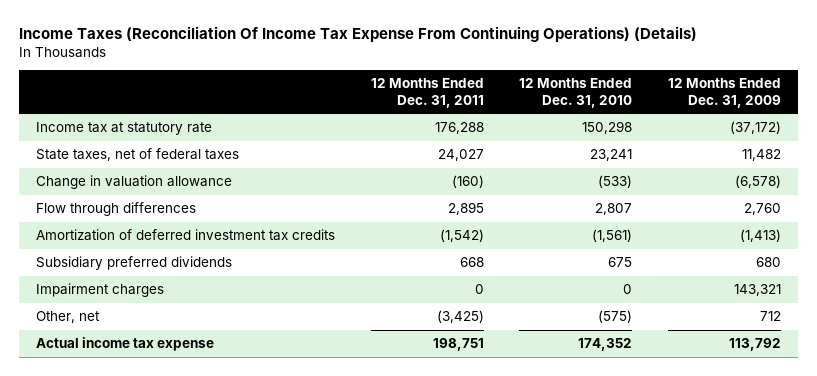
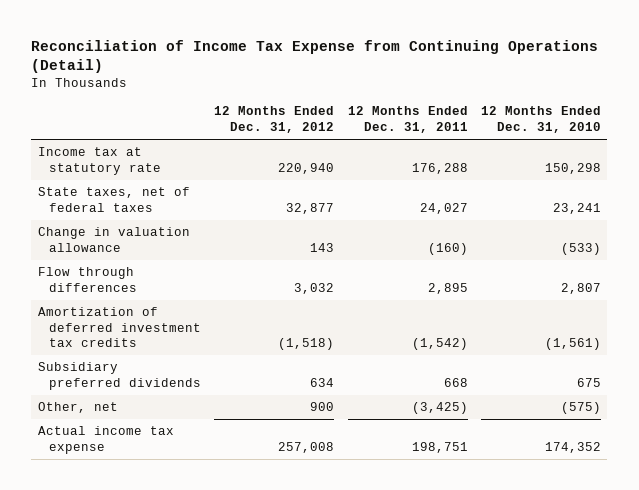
- Income Taxes (Reconciliation Of Income Tax Expense From Continuing Operations) (Details)
+ Reconciliation of Income Tax Expense from Continuing Operations (Detail)
- | 12 Months Ended Dec. 31, 2011 | 12 Months Ended Dec. 31, 2010 | 12 Months Ended Dec. 31, 2009
+ | 12 Months Ended Dec. 31, 2012 | 12 Months Ended Dec. 31, 2011 | 12 Months Ended Dec. 31, 2010
- Impairment charges | 0 | 0 | 143,321

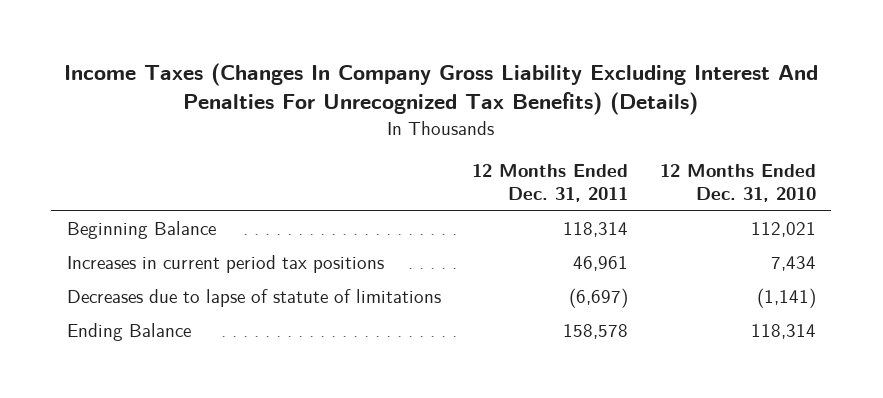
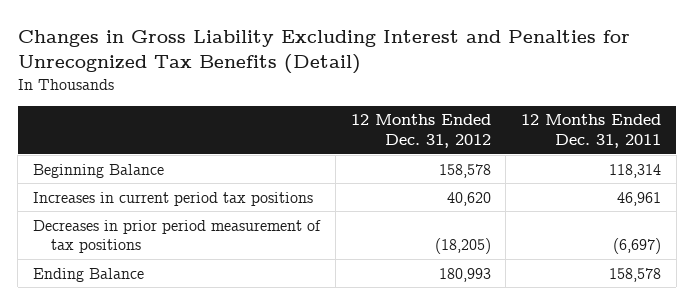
- Income Taxes (Changes In Company Gross Liability Excluding Interest And Penalties For Unrecognized Tax Benefits) (Details)
+ Changes in Gross Liability Excluding Interest and Penalties for Unrecognized Tax Benefits (Detail)
- | 12 Months Ended Dec. 31, 2011 | 12 Months Ended Dec. 31, 2010
+ | 12 Months Ended Dec. 31, 2012 | 12 Months Ended Dec. 31, 2011
- Decreases due to lapse of statute of limitations | (6,697) | (1,141)
+ Decreases in prior period measurement of tax positions | (18,205) | (6,697)

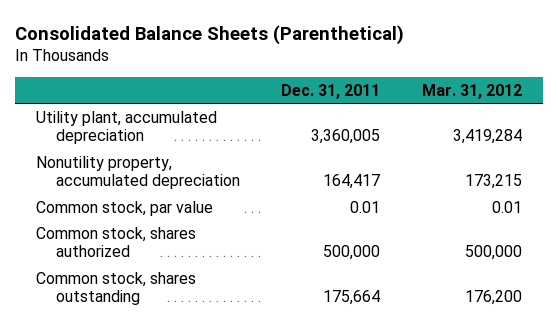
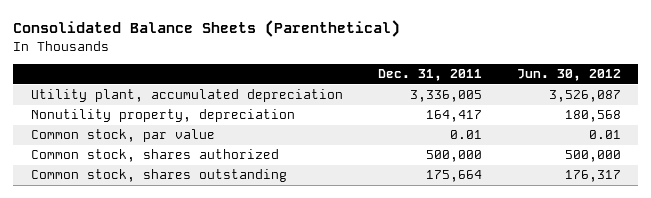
- | Dec. 31, 2011 | Mar. 31, 2012
+ | Dec. 31, 2011 | Jun. 30, 2012
- Utility plant, accumulated depreciation | 3,360,005 | 3,419,284
- Nonutility property, accumulated depreciation | 164,417 | 173,215
+ Utility plant, accumulated depreciation | 3,336,005 | 3,526,087
+ Nonutility property, depreciation | 164,417 | 180,568

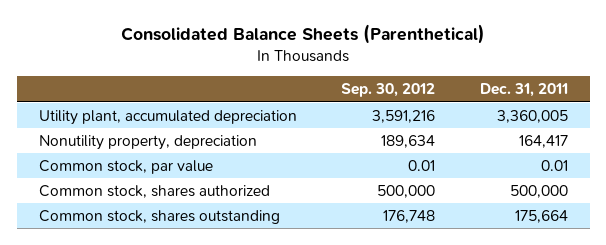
- | Dec. 31, 2011 | Jun. 30, 2012
+ | Sep. 30, 2012 | Dec. 31, 2011
- Utility plant, accumulated depreciation | 3,336,005 | 3,526,087
+ Utility plant, accumulated depreciation | 3,591,216 | 3,360,005

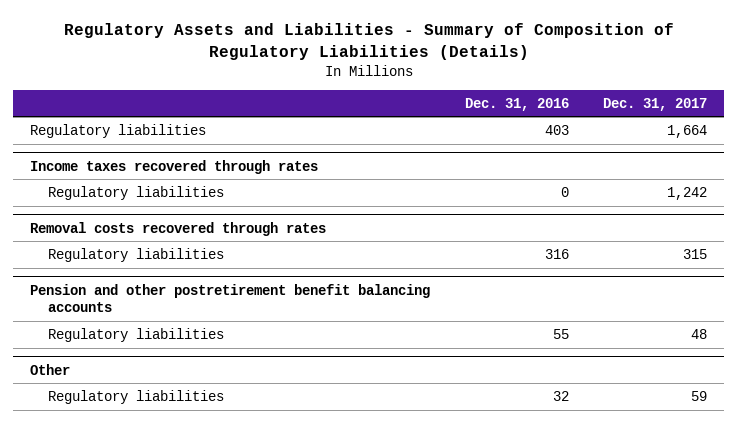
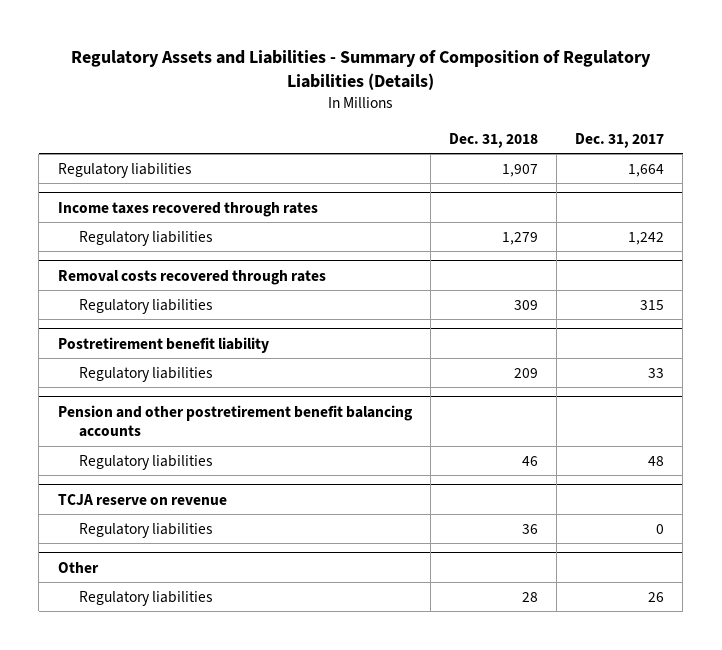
- | Dec. 31, 2016 | Dec. 31, 2017
+ | Dec. 31, 2018 | Dec. 31, 2017
+ Postretirement benefit liability
+ Regulatory liabilities | 209 | 33
+ TCJA reserve on revenue
+ Regulatory liabilities | 36 | 0
@ Other
- Regulatory liabilities | 32 | 59
+ Regulatory liabilities | 28 | 26

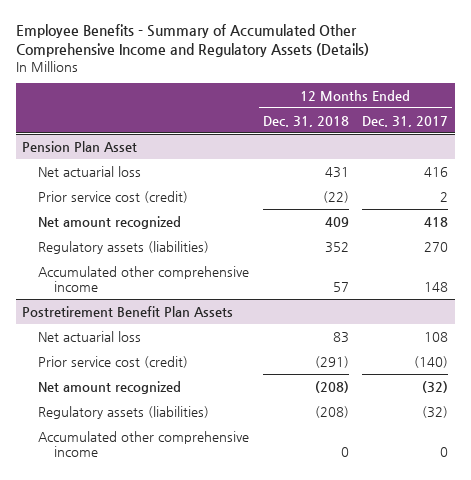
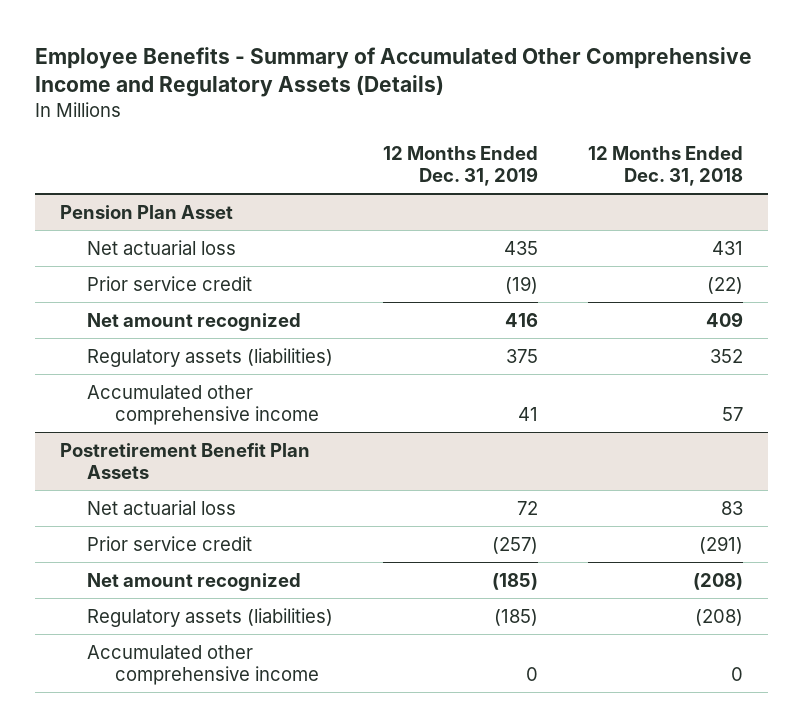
- | 12 Months Ended Dec. 31, 2018 | 12 Months Ended Dec. 31, 2017
+ | 12 Months Ended Dec. 31, 2019 | 12 Months Ended Dec. 31, 2018
@ Pension Plan Asset
- Prior service cost (credit) | (22) | 2
+ Prior service credit | (19) | (22)
@ Postretirement Benefit Plan Assets
- Prior service cost (credit) | (291) | (140)
+ Prior service credit | (257) | (291)

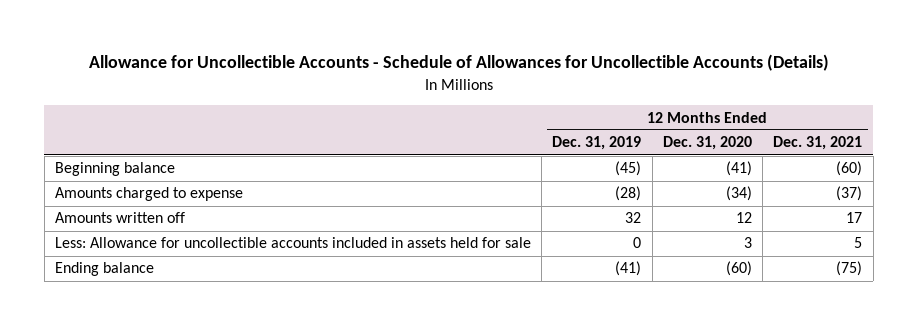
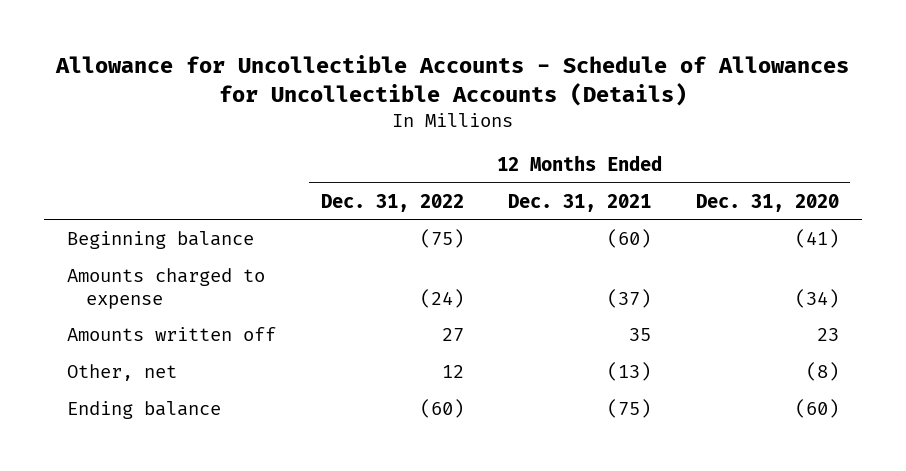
- | 12 Months Ended Dec. 31, 2019 | 12 Months Ended Dec. 31, 2020 | 12 Months Ended Dec. 31, 2021
+ | 12 Months Ended Dec. 31, 2022 | 12 Months Ended Dec. 31, 2021 | 12 Months Ended Dec. 31, 2020
- Amounts written off | 32 | 12 | 17
- Less: Allowance for uncollectible accounts included in assets held for sale | 0 | 3 | 5
+ Amounts written off | 27 | 35 | 23
+ Other, net | 12 | (13) | (8)

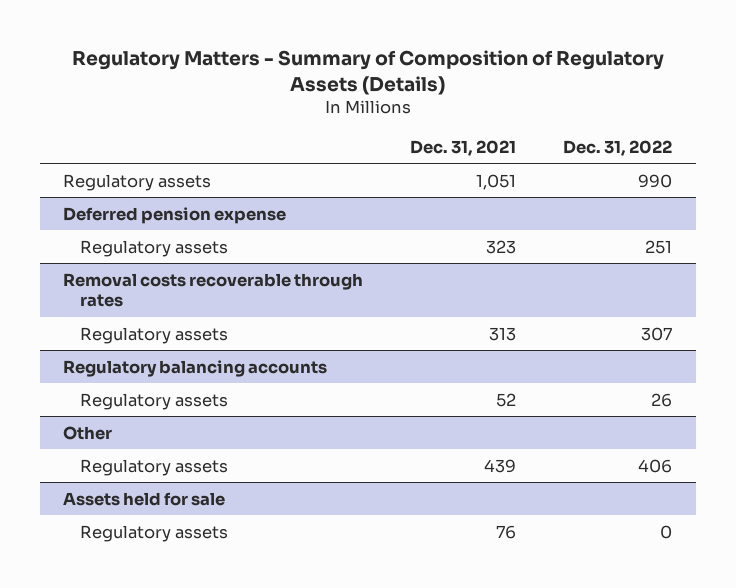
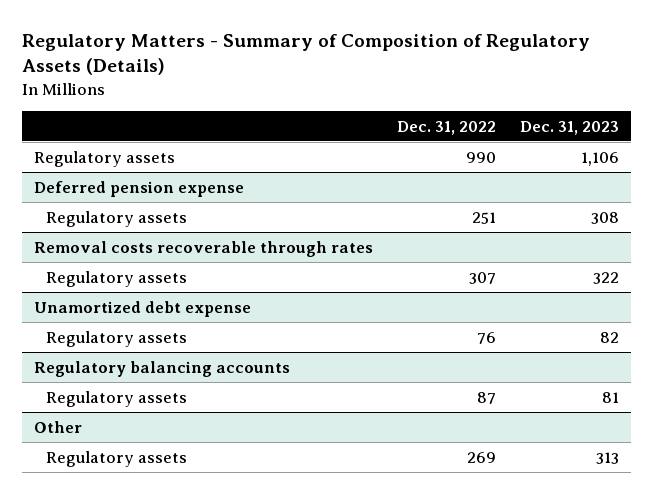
- | Dec. 31, 2021 | Dec. 31, 2022
+ | Dec. 31, 2022 | Dec. 31, 2023
+ Unamortized debt expense
+ Regulatory assets | 76 | 82
@ Regulatory balancing accounts
- Regulatory assets | 52 | 26
+ Regulatory assets | 87 | 81
@ Other
- Regulatory assets | 439 | 406
- Assets held for sale
- Regulatory assets | 76 | 0
@ Other
+ Regulatory assets | 269 | 313

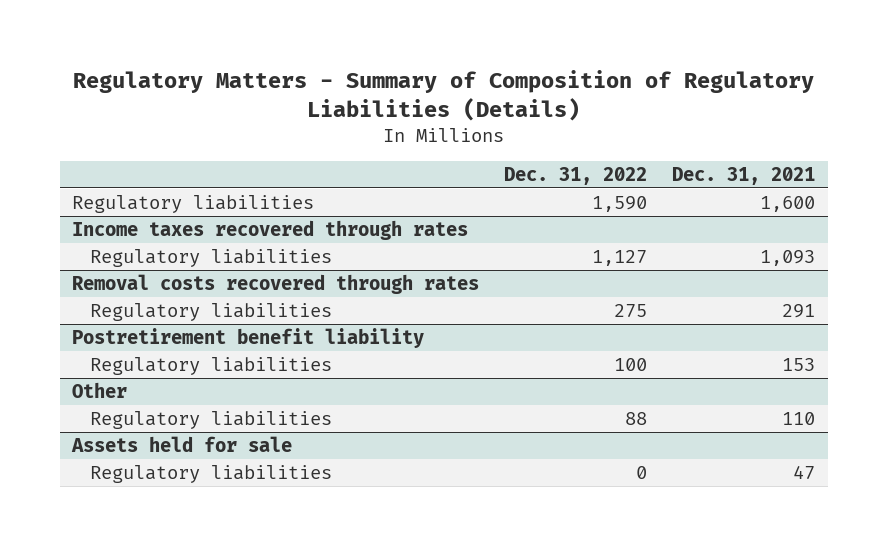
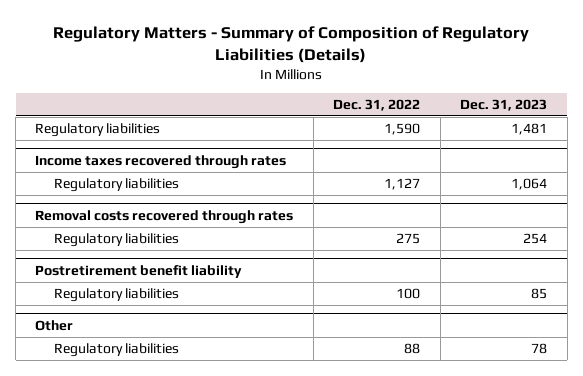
- | Dec. 31, 2022 | Dec. 31, 2021
+ | Dec. 31, 2022 | Dec. 31, 2023
- Assets held for sale
- Regulatory liabilities | 0 | 47

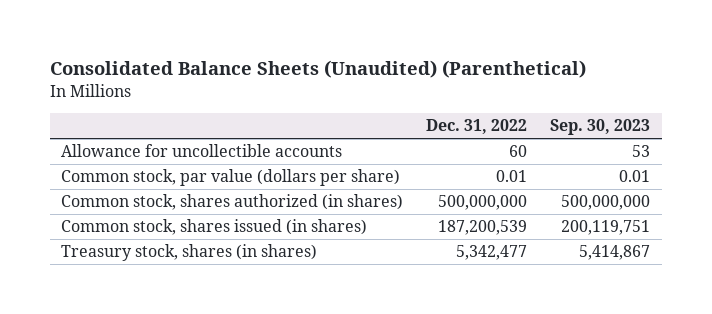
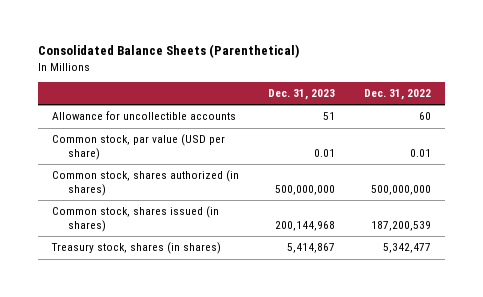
- Consolidated Balance Sheets (Unaudited) (Parenthetical)
+ Consolidated Balance Sheets (Parenthetical)
- | Dec. 31, 2022 | Sep. 30, 2023
+ | Dec. 31, 2023 | Dec. 31, 2022
- Common stock, par value (dollars per share) | 0.01 | 0.01
+ Common stock, par value (USD per share) | 0.01 | 0.01

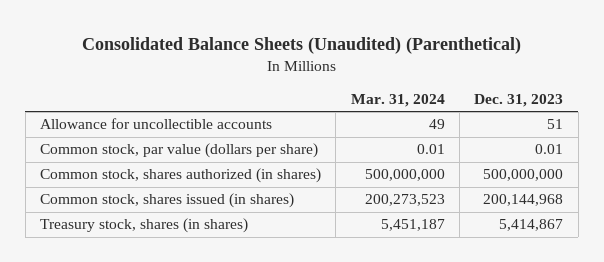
- Consolidated Balance Sheets (Parenthetical)
+ Consolidated Balance Sheets (Unaudited) (Parenthetical)
- | Dec. 31, 2023 | Dec. 31, 2022
+ | Mar. 31, 2024 | Dec. 31, 2023
- Common stock, par value (USD per share) | 0.01 | 0.01
+ Common stock, par value (dollars per share) | 0.01 | 0.01

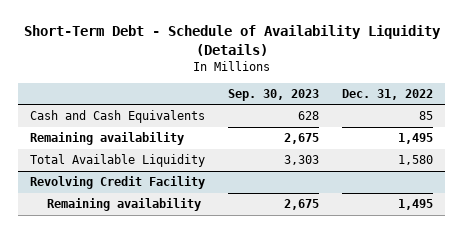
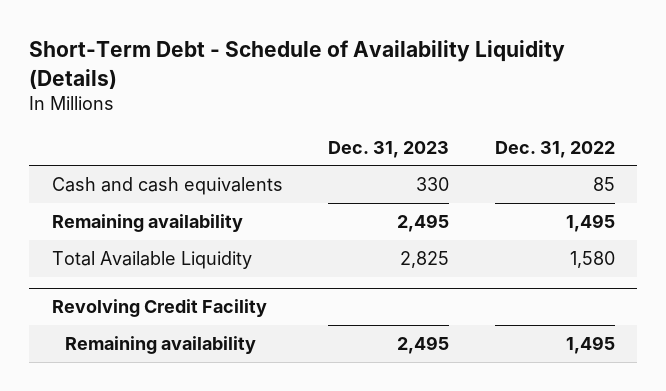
- | Sep. 30, 2023 | Dec. 31, 2022
+ | Dec. 31, 2023 | Dec. 31, 2022
- Cash and Cash Equivalents | 628 | 85
+ Cash and cash equivalents | 330 | 85

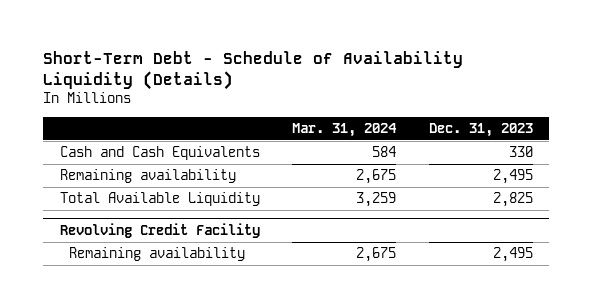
- | Dec. 31, 2023 | Dec. 31, 2022
+ | Mar. 31, 2024 | Dec. 31, 2023
- Cash and cash equivalents | 330 | 85
+ Cash and Cash Equivalents | 584 | 330

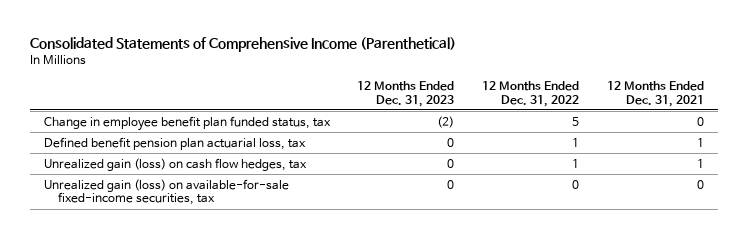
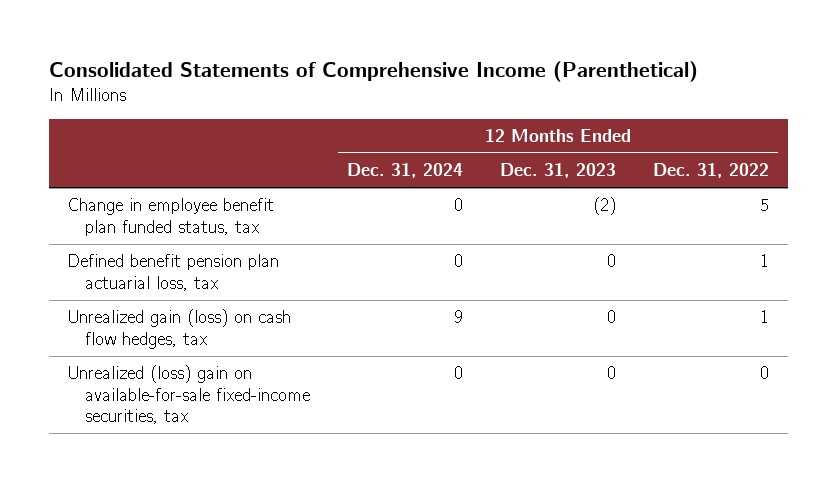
- | 12 Months Ended Dec. 31, 2023 | 12 Months Ended Dec. 31, 2022 | 12 Months Ended Dec. 31, 2021
+ | 12 Months Ended Dec. 31, 2024 | 12 Months Ended Dec. 31, 2023 | 12 Months Ended Dec. 31, 2022
- Unrealized gain (loss) on available-for-sale fixed-income securities, tax | 0 | 0 | 0
+ Unrealized (loss) gain on available-for-sale fixed-income securities, tax | 0 | 0 | 0

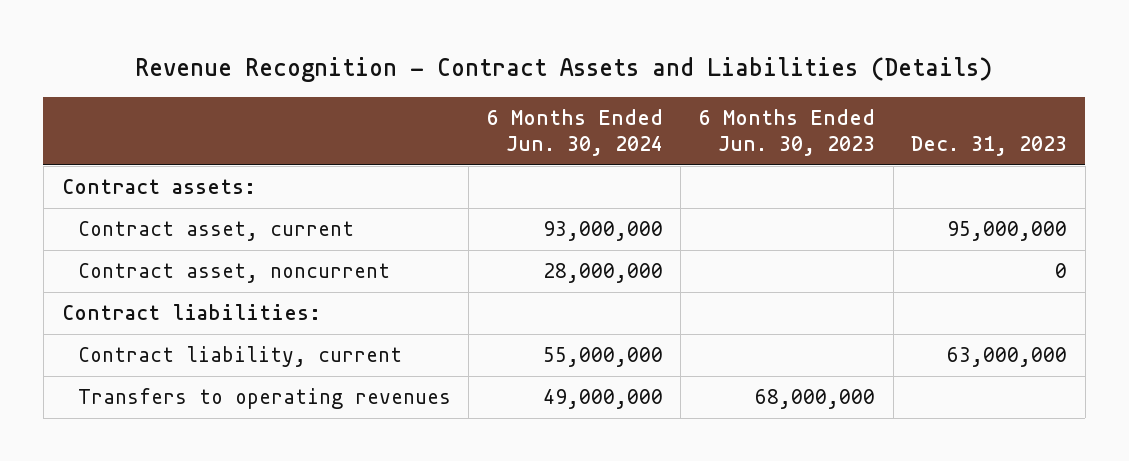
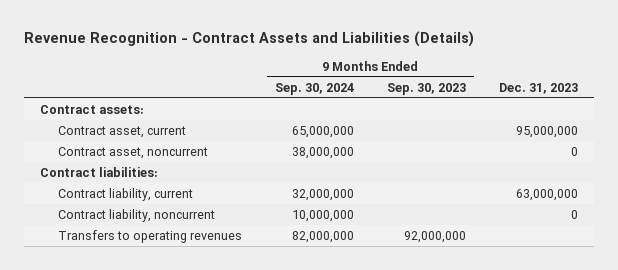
- | 6 Months Ended Jun. 30, 2024 | 6 Months Ended Jun. 30, 2023 | Dec. 31, 2023
+ | 9 Months Ended Sep. 30, 2024 | 9 Months Ended Sep. 30, 2023 | Dec. 31, 2023
+ Contract liability, noncurrent | 10,000,000 | | 0

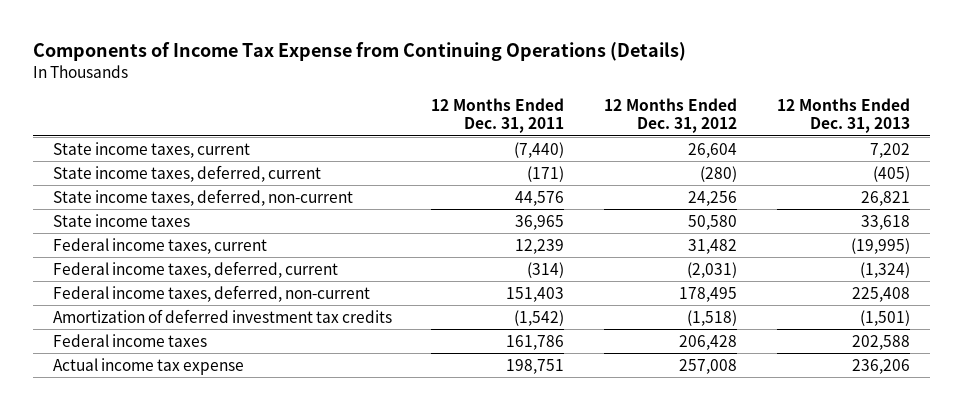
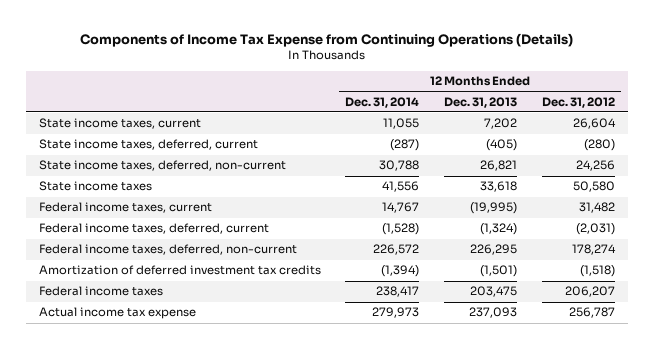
- | 12 Months Ended Dec. 31, 2011 | 12 Months Ended Dec. 31, 2012 | 12 Months Ended Dec. 31, 2013
+ | 12 Months Ended Dec. 31, 2014 | 12 Months Ended Dec. 31, 2013 | 12 Months Ended Dec. 31, 2012
- Federal income taxes, deferred, non-current | 151,403 | 178,495 | 225,408
+ Federal income taxes, deferred, non-current | 226,572 | 226,295 | 178,274
- Federal income taxes | 161,786 | 206,428 | 202,588
- Actual income tax expense | 198,751 | 257,008 | 236,206
+ Federal income taxes | 238,417 | 203,475 | 206,207
+ Actual income tax expense | 279,973 | 237,093 | 256,787

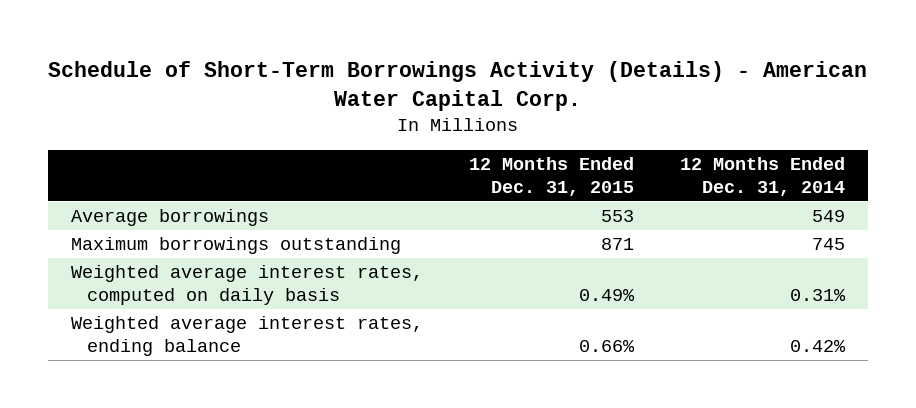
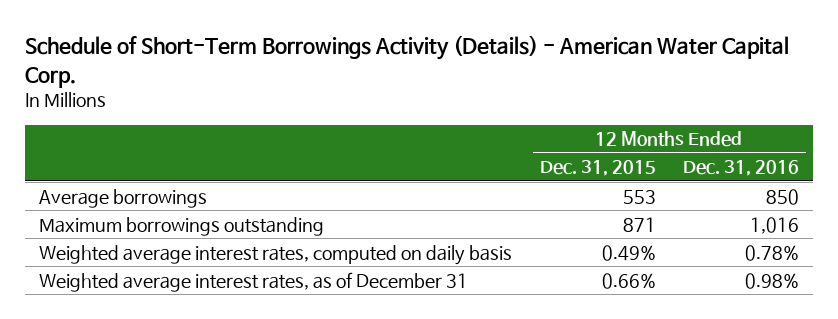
- | 12 Months Ended Dec. 31, 2015 | 12 Months Ended Dec. 31, 2014
+ | 12 Months Ended Dec. 31, 2015 | 12 Months Ended Dec. 31, 2016
- Weighted average interest rates, ending balance | 0.66% | 0.42%
+ Weighted average interest rates, as of December 31 | 0.66% | 0.98%

